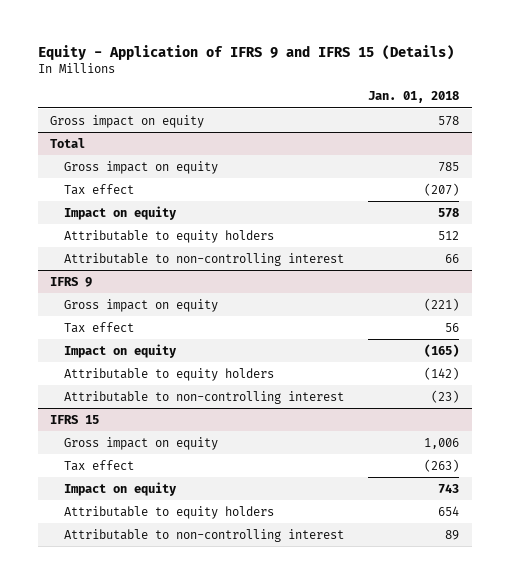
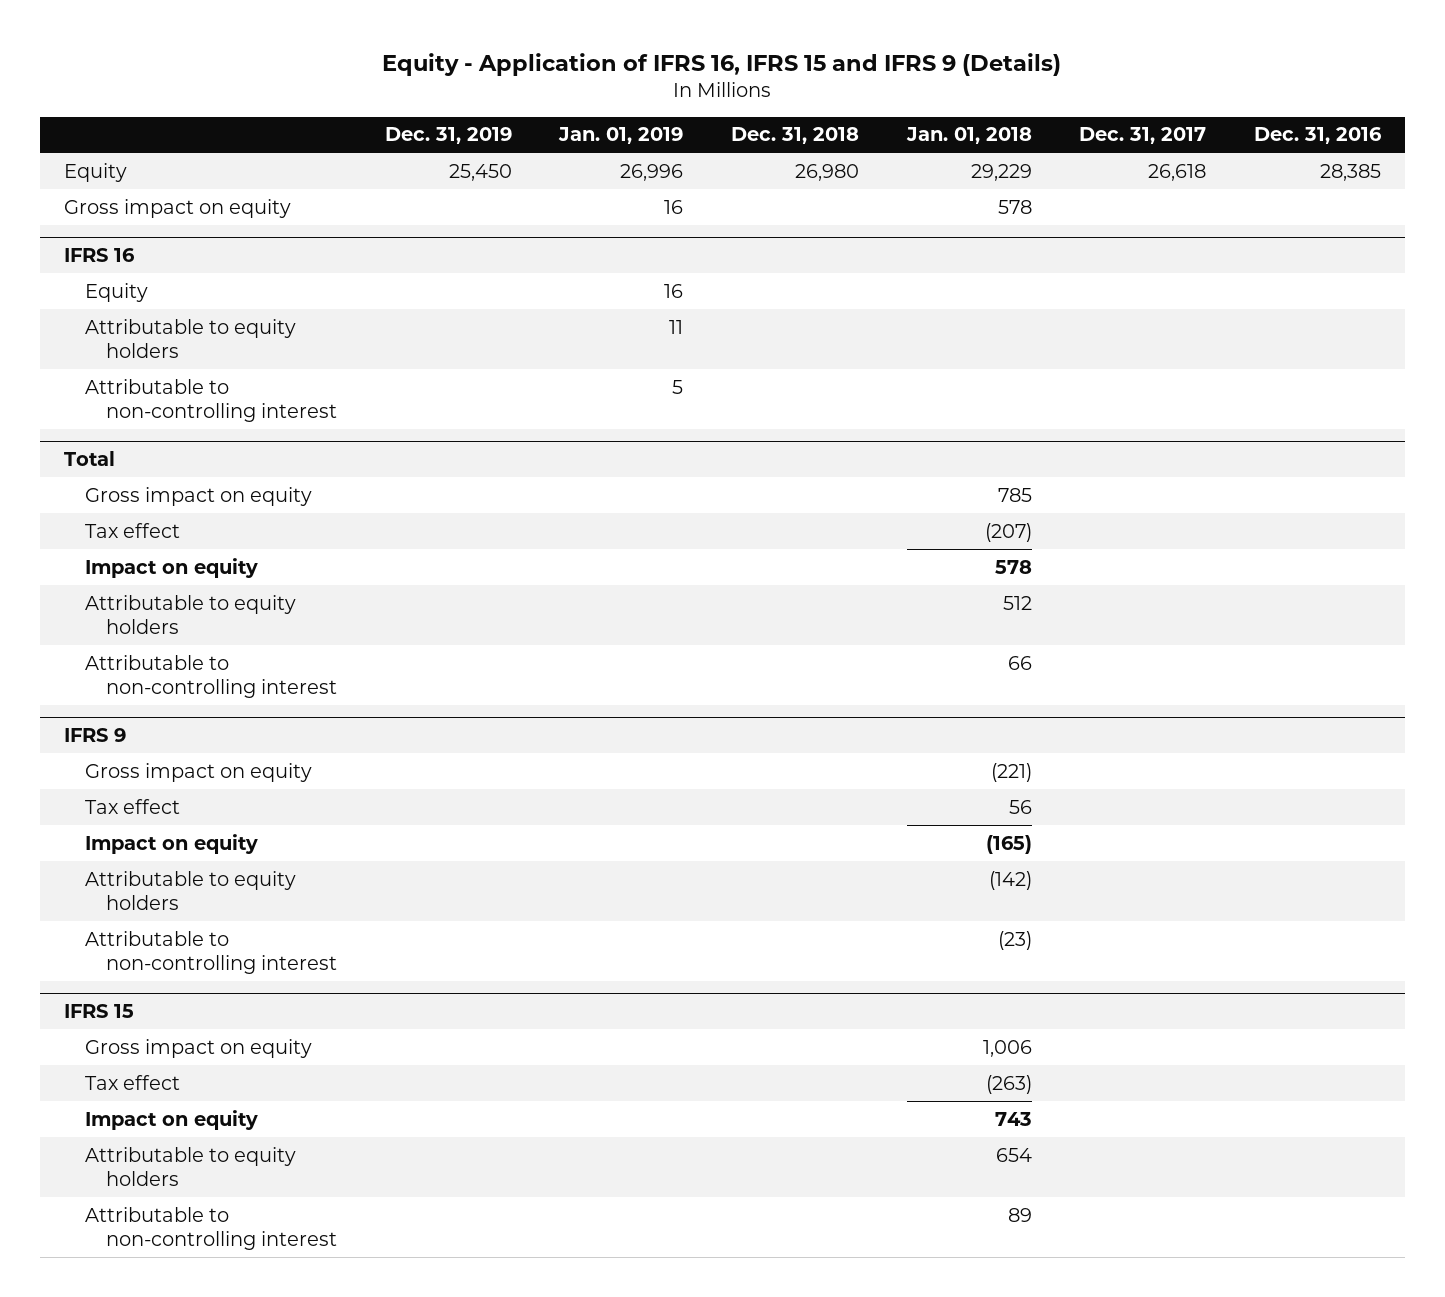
- Equity - Application of IFRS 9 and IFRS 15 (Details)
+ Equity - Application of IFRS 16, IFRS 15 and IFRS 9 (Details)
- | Jan. 01, 2018
+ | Dec. 31, 2019 | Jan. 01, 2019 | Dec. 31, 2018 | Jan. 01, 2018 | Dec. 31, 2017 | Dec. 31, 2016
+ Equity | 25,450 | 26,996 | 26,980 | 29,229 | 26,618 | 28,385
+ IFRS 16
+ Equity | | 16 | | | |
+ Attributable to equity holders | | 11 | | | |
+ Attributable to non-controlling interest | | 5 | | | |

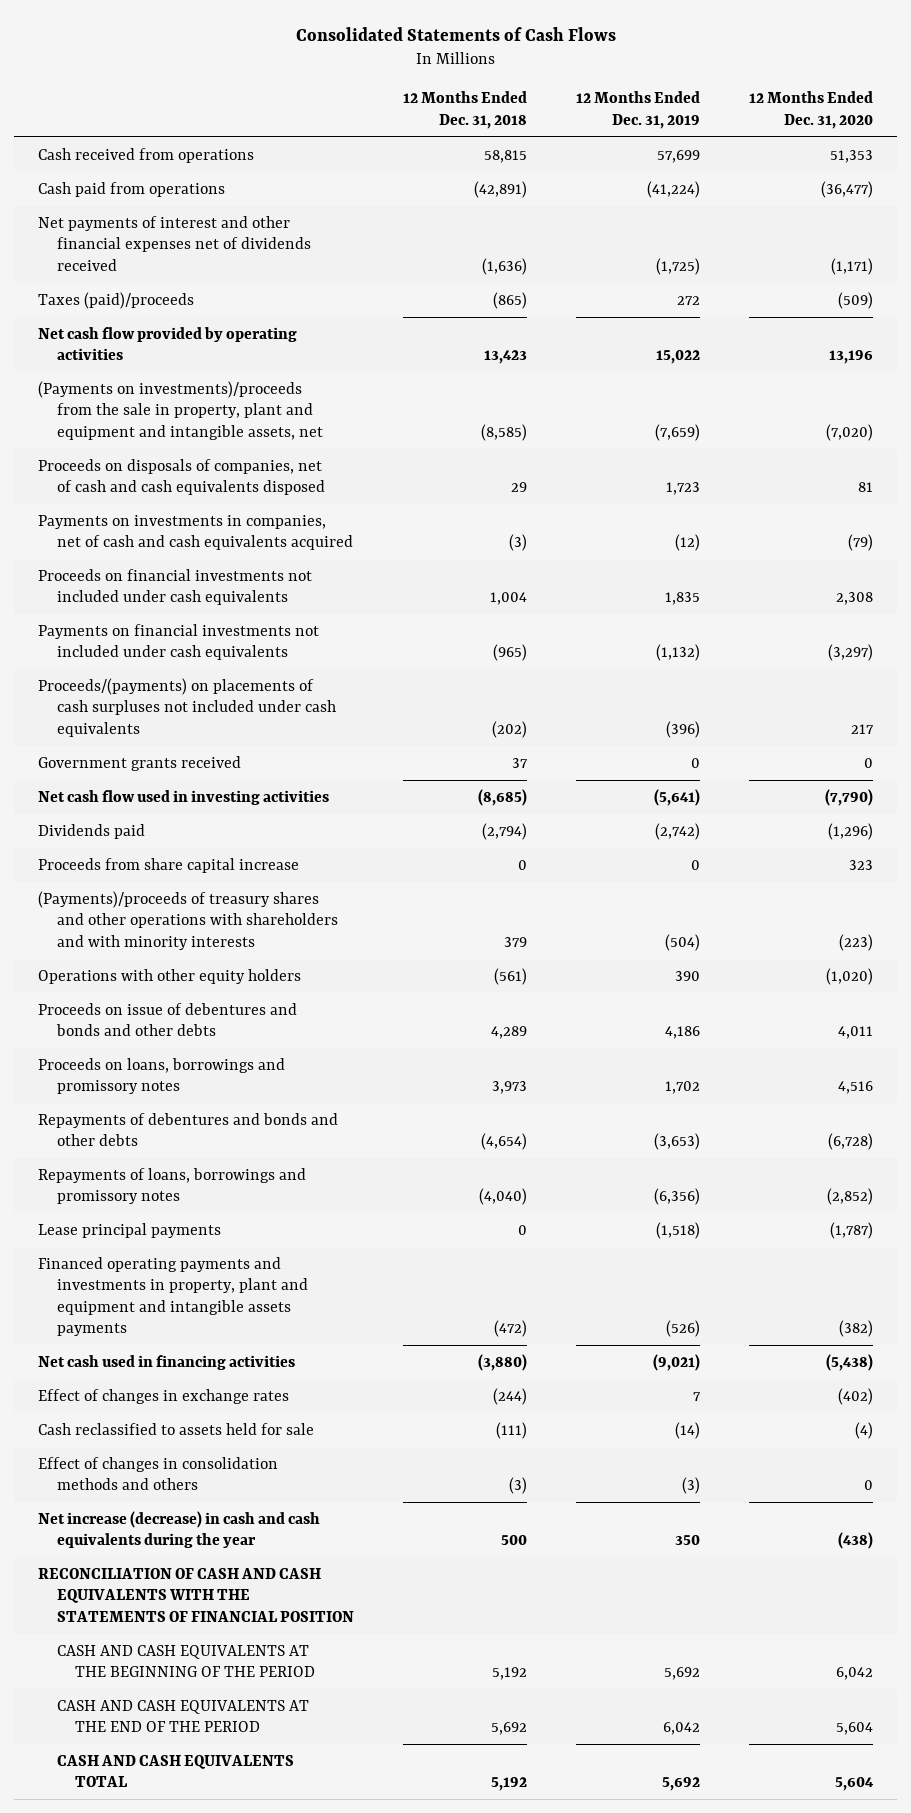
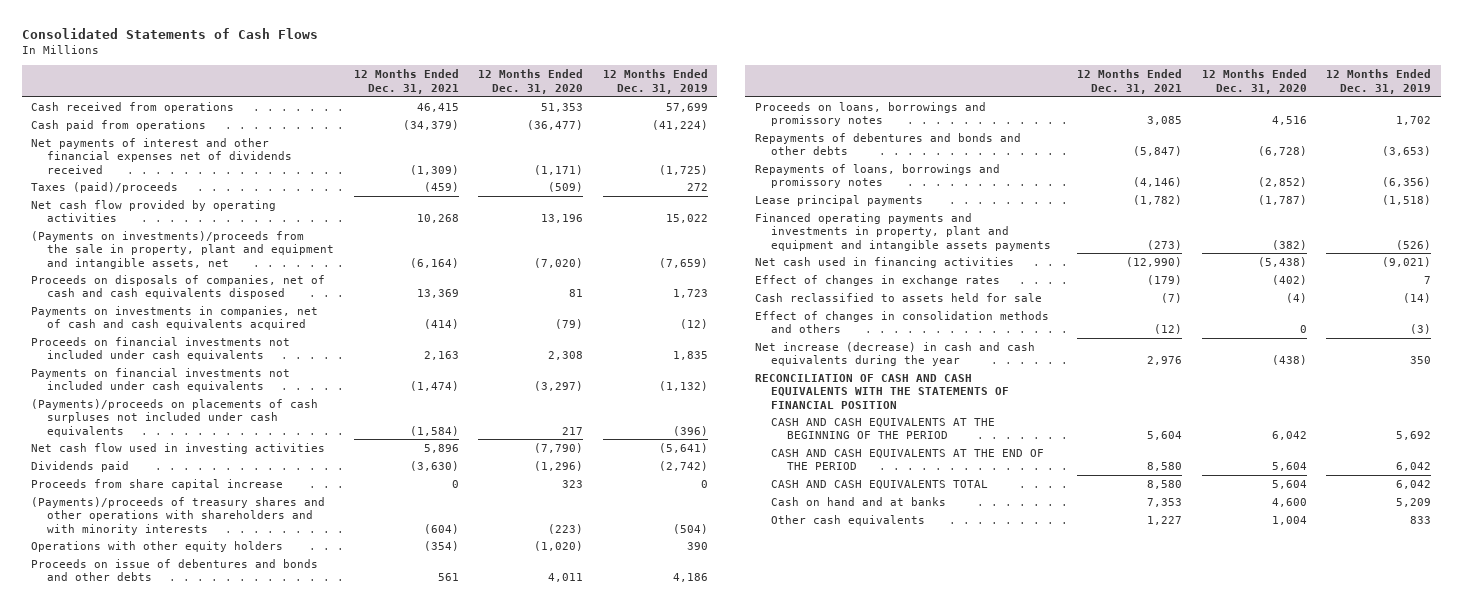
- | 12 Months Ended Dec. 31, 2018 | 12 Months Ended Dec. 31, 2019 | 12 Months Ended Dec. 31, 2020
+ | 12 Months Ended Dec. 31, 2021 | 12 Months Ended Dec. 31, 2020 | 12 Months Ended Dec. 31, 2019
- Proceeds/(payments) on placements of cash surpluses not included under cash equivalents | (202) | (396) | 217
- Government grants received | 37 | 0 | 0
+ (Payments)/proceeds on placements of cash surpluses not included under cash equivalents | (1,584) | 217 | (396)
- CASH AND CASH EQUIVALENTS TOTAL | 5,192 | 5,692 | 5,604
+ CASH AND CASH EQUIVALENTS TOTAL | 8,580 | 5,604 | 6,042
+ Cash on hand and at banks | 7,353 | 4,600 | 5,209
+ Other cash equivalents | 1,227 | 1,004 | 833

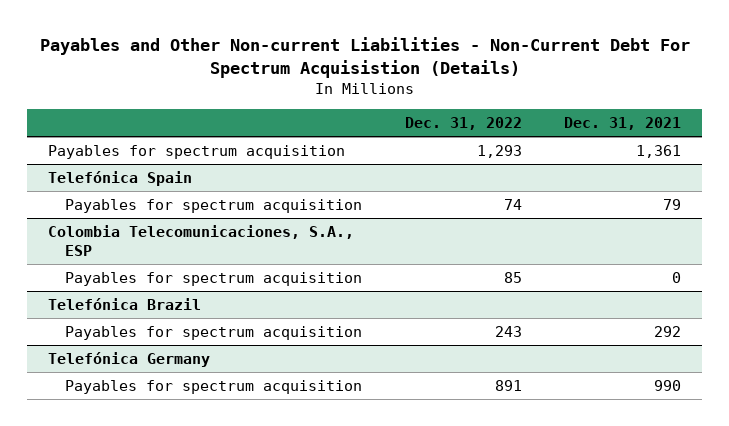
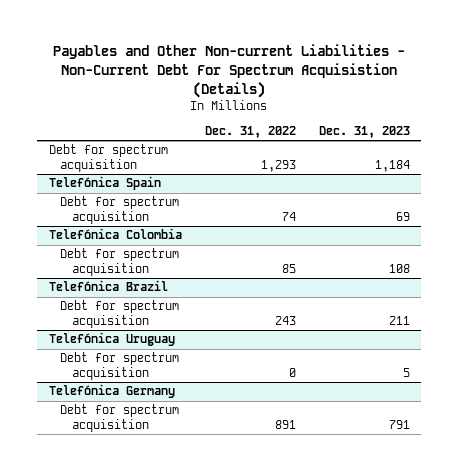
- | Dec. 31, 2022 | Dec. 31, 2021
+ | Dec. 31, 2022 | Dec. 31, 2023
- Payables for spectrum acquisition | 1,293 | 1,361
+ Debt for spectrum acquisition | 1,293 | 1,184
@ Telefónica Spain
- Payables for spectrum acquisition | 74 | 79
- Colombia Telecomunicaciones, S.A., ESP
- Payables for spectrum acquisition | 85 | 0
@ Telefónica Spain
+ Debt for spectrum acquisition | 74 | 69
+ Telefónica Colombia
+ Debt for spectrum acquisition | 85 | 108
@ Telefónica Brazil
- Payables for spectrum acquisition | 243 | 292
+ Debt for spectrum acquisition | 243 | 211
+ Telefónica Uruguay
+ Debt for spectrum acquisition | 0 | 5
@ Telefónica Germany
- Payables for spectrum acquisition | 891 | 990
+ Debt for spectrum acquisition | 891 | 791

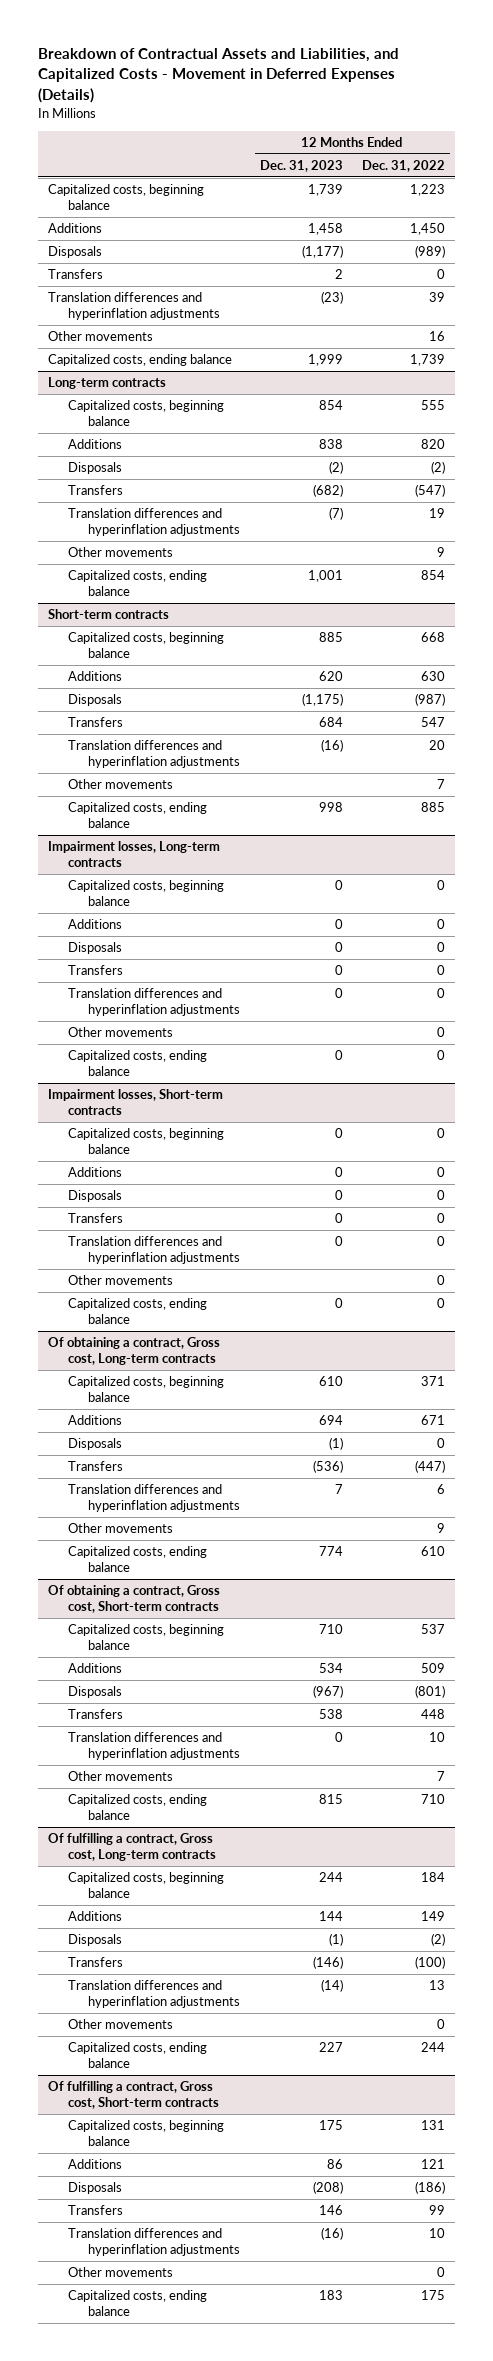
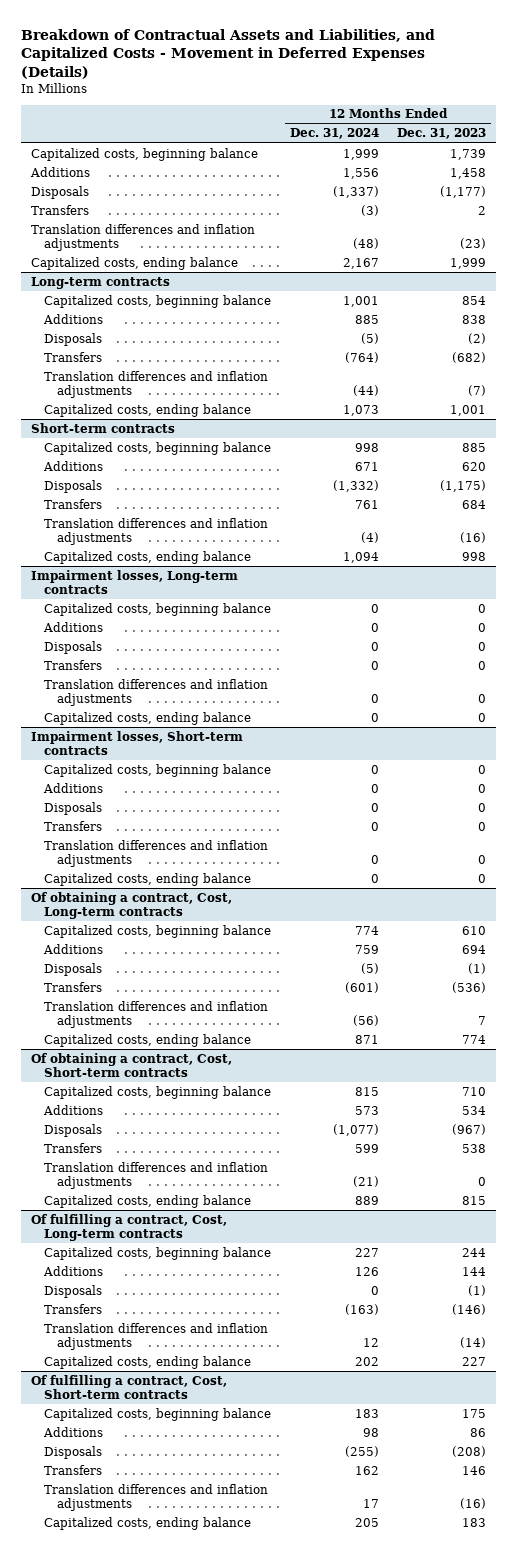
- | 12 Months Ended Dec. 31, 2023 | 12 Months Ended Dec. 31, 2022
+ | 12 Months Ended Dec. 31, 2024 | 12 Months Ended Dec. 31, 2023
- Translation differences and hyperinflation adjustments | (23) | 39
- Other movements | | 16
+ Translation differences and inflation adjustments | (48) | (23)
@ Long-term contracts
- Translation differences and hyperinflation adjustments | (7) | 19
- Other movements | | 9
+ Translation differences and inflation adjustments | (44) | (7)
@ Short-term contracts
- Translation differences and hyperinflation adjustments | (16) | 20
- Other movements | | 7
+ Translation differences and inflation adjustments | (4) | (16)
@ Impairment losses, Long-term contracts
- Translation differences and hyperinflation adjustments | 0 | 0
- Other movements | | 0
+ Translation differences and inflation adjustments | 0 | 0
@ Impairment losses, Short-term contracts
- Translation differences and hyperinflation adjustments | 0 | 0
- Other movements | | 0
+ Translation differences and inflation adjustments | 0 | 0
- Of obtaining a contract, Gross cost, Long-term contracts
+ Of obtaining a contract, Cost, Long-term contracts
- Translation differences and hyperinflation adjustments | 7 | 6
- Other movements | | 9
+ Translation differences and inflation adjustments | (56) | 7
- Of obtaining a contract, Gross cost, Short-term contracts
+ Of obtaining a contract, Cost, Short-term contracts
- Translation differences and hyperinflation adjustments | 0 | 10
- Other movements | | 7
+ Translation differences and inflation adjustments | (21) | 0
- Of fulfilling a contract, Gross cost, Long-term contracts
+ Of fulfilling a contract, Cost, Long-term contracts
- Translation differences and hyperinflation adjustments | (14) | 13
- Other movements | | 0
+ Translation differences and inflation adjustments | 12 | (14)
- Of fulfilling a contract, Gross cost, Short-term contracts
+ Of fulfilling a contract, Cost, Short-term contracts
- Translation differences and hyperinflation adjustments | (16) | 10
- Other movements | | 0
+ Translation differences and inflation adjustments | 17 | (16)

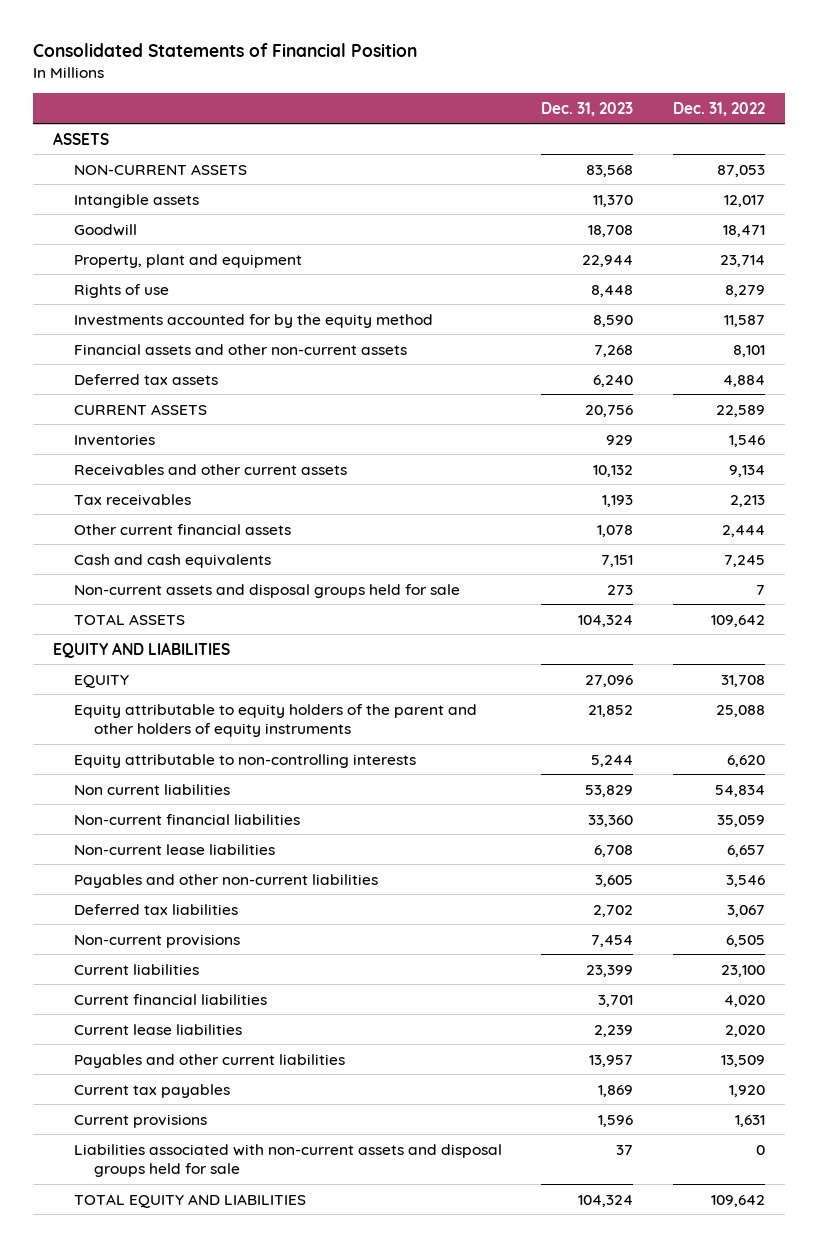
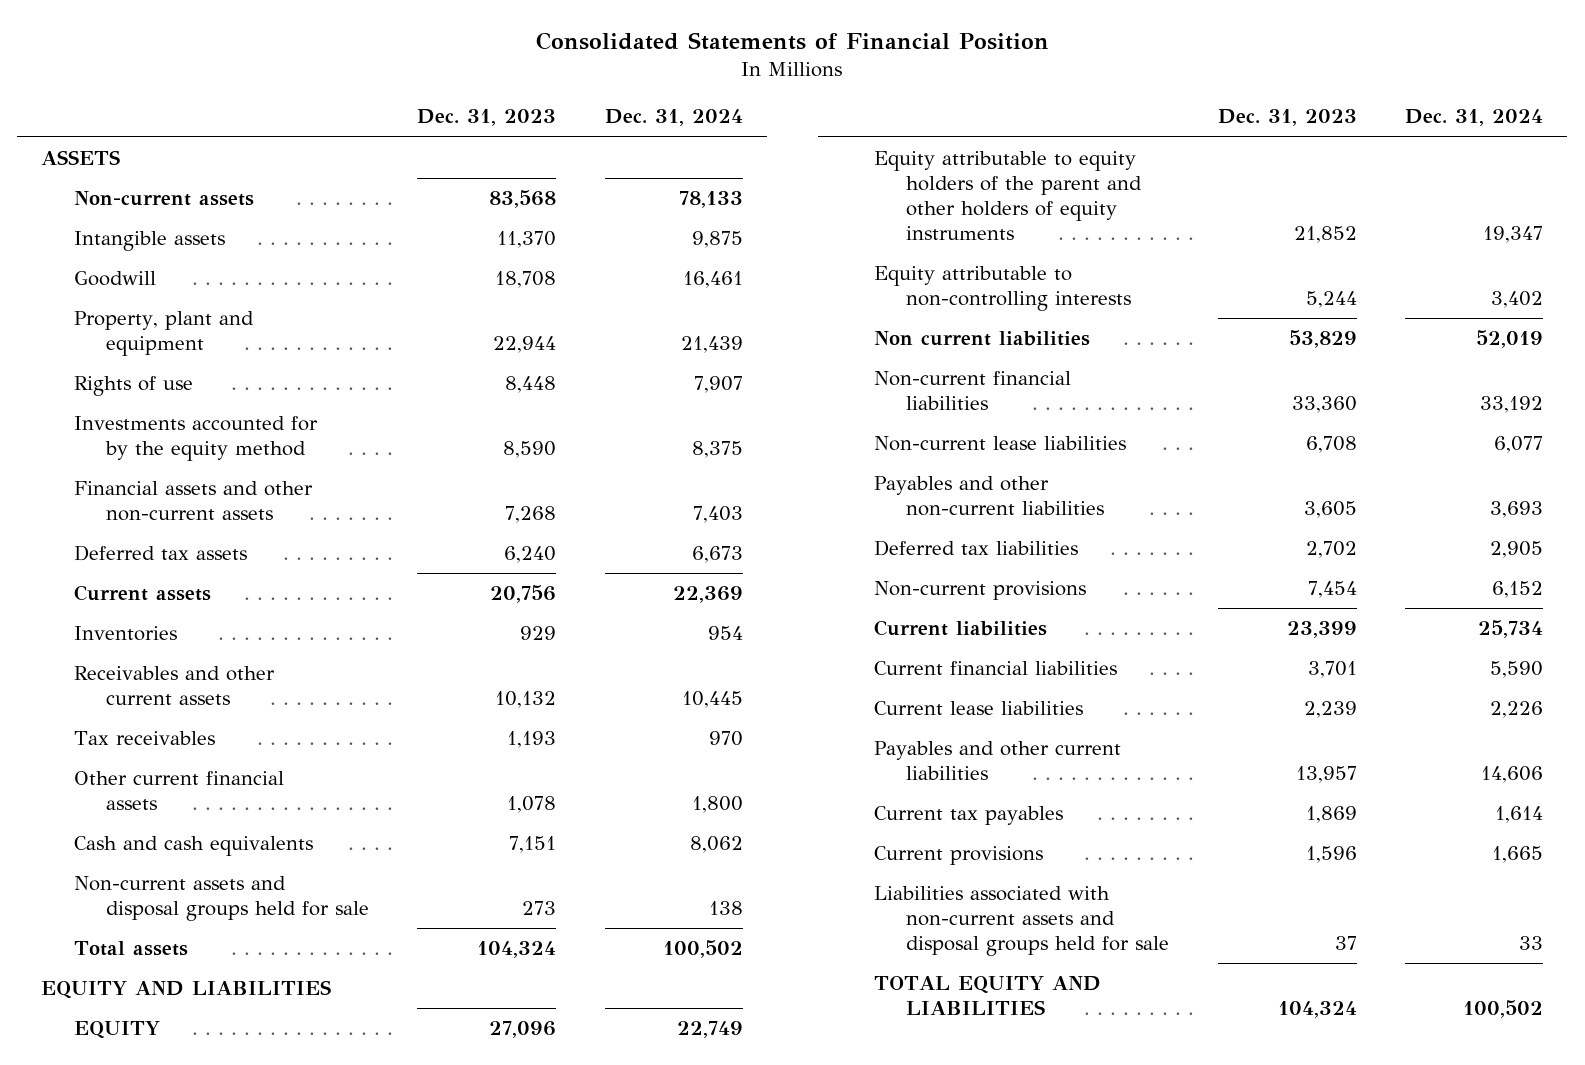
- | Dec. 31, 2023 | Dec. 31, 2022
+ | Dec. 31, 2023 | Dec. 31, 2024
- NON-CURRENT ASSETS | 83,568 | 87,053
+ Non-current assets | 83,568 | 78,133
- CURRENT ASSETS | 20,756 | 22,589
+ Current assets | 20,756 | 22,369
- TOTAL ASSETS | 104,324 | 109,642
+ Total assets | 104,324 | 100,502

